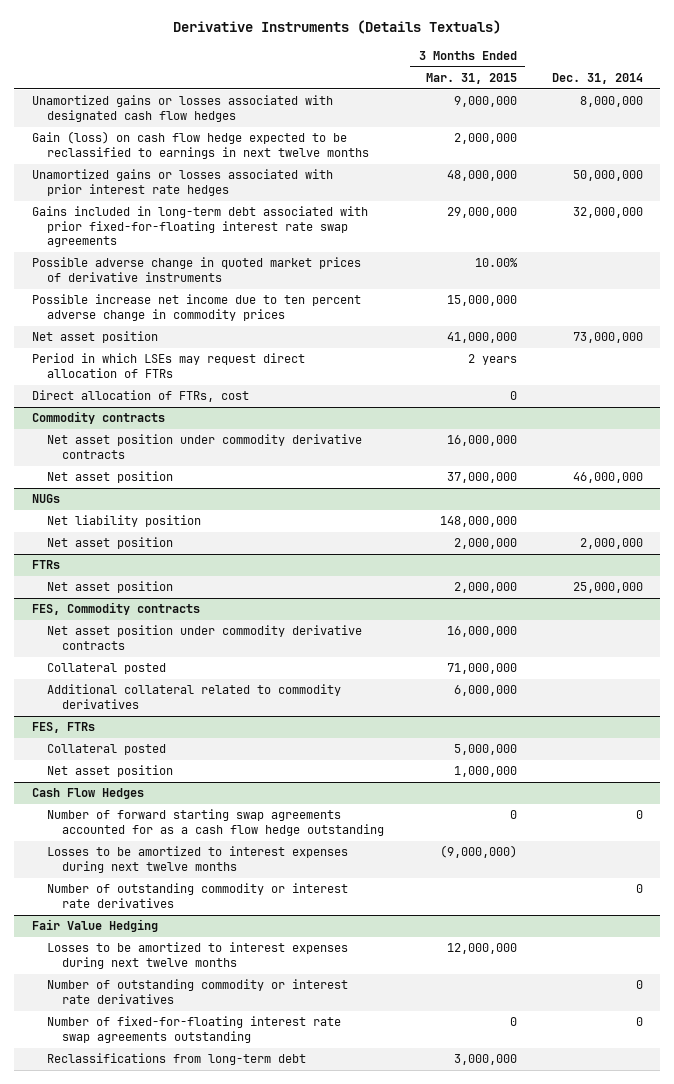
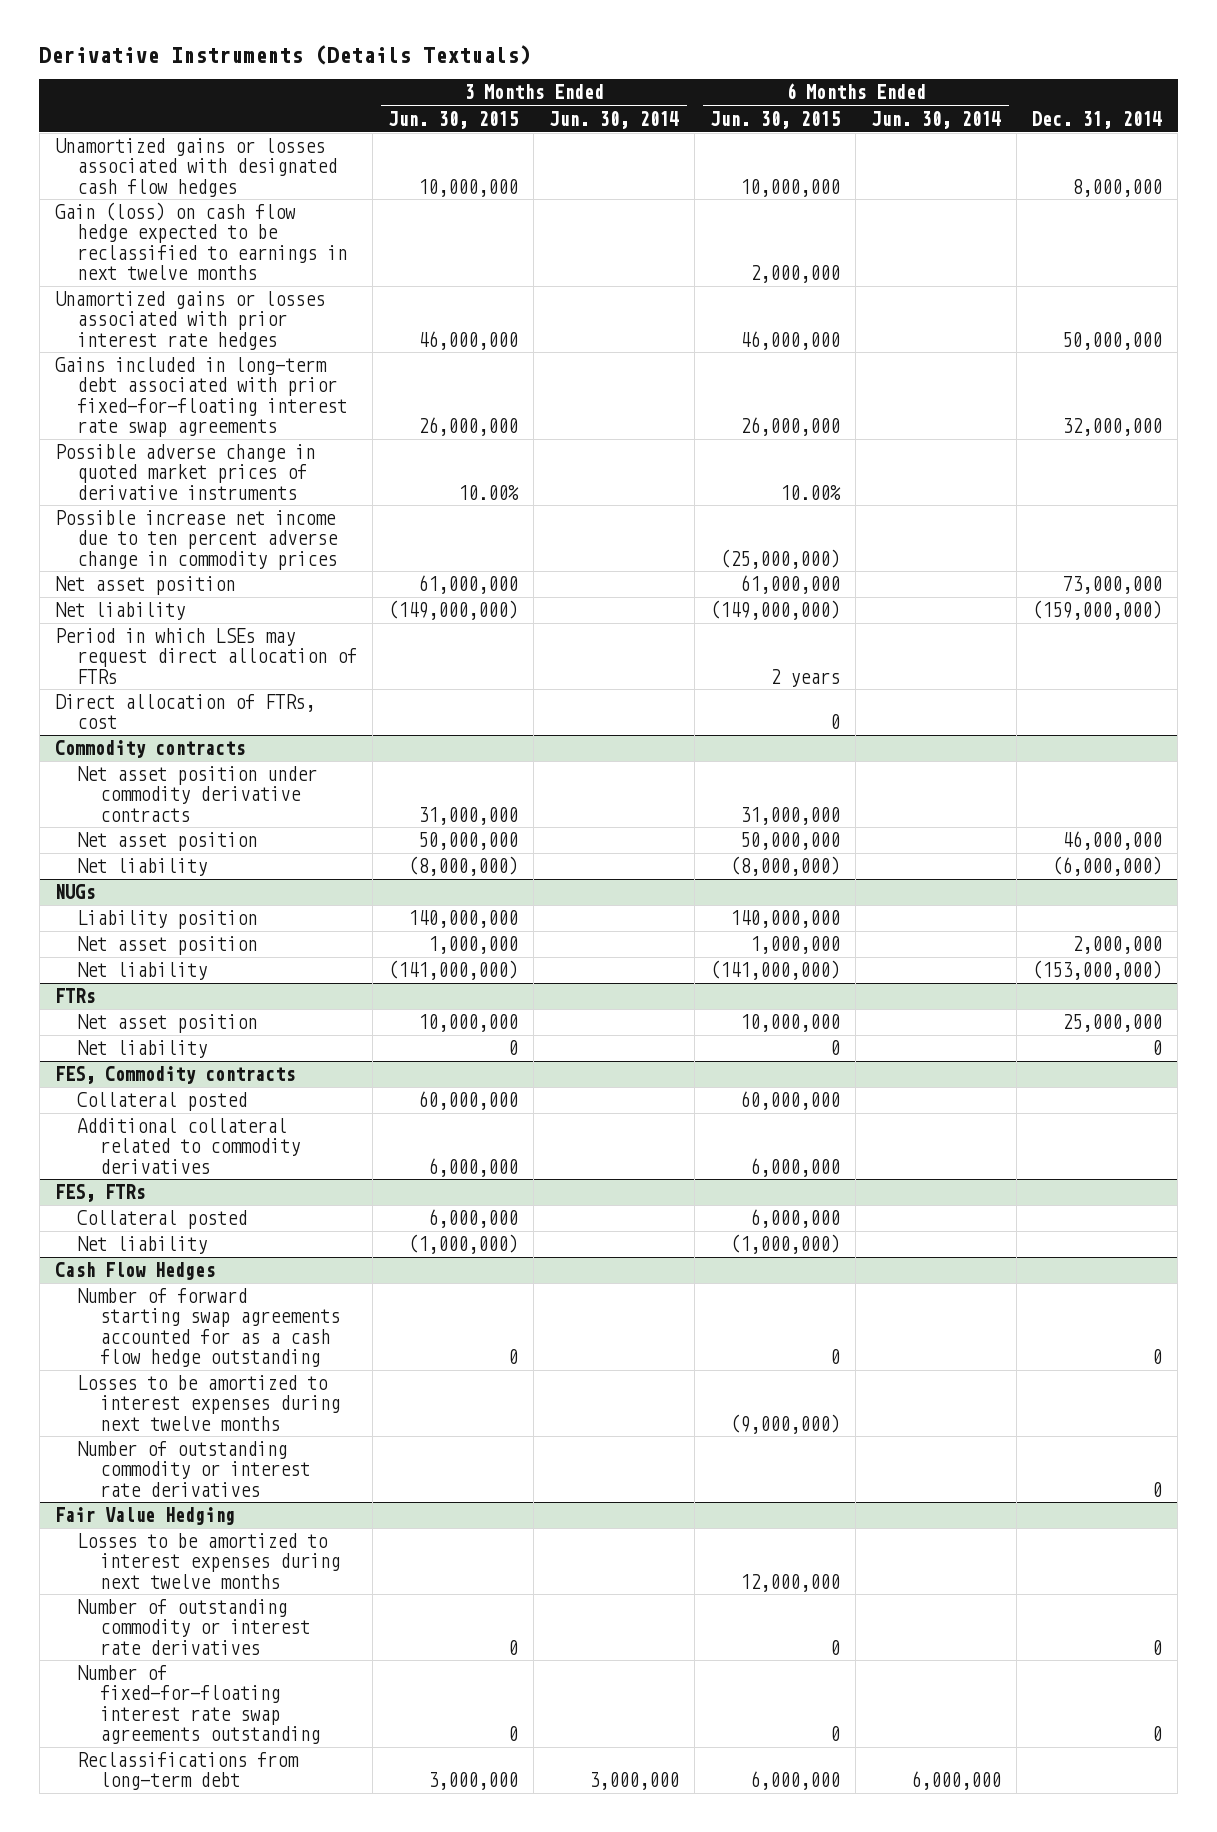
- | 3 Months Ended Mar. 31, 2015 | Dec. 31, 2014
+ | 3 Months Ended Jun. 30, 2015 | 3 Months Ended Jun. 30, 2014 | 6 Months Ended Jun. 30, 2015 | 6 Months Ended Jun. 30, 2014 | Dec. 31, 2014
+ Net liability | (149,000,000) | | (149,000,000) | | (159,000,000)
@ Commodity contracts
+ Net liability | (8,000,000) | | (8,000,000) | | (6,000,000)
@ NUGs
- Net liability position | 148,000,000 |
+ Liability position | 140,000,000 | | 140,000,000 | |
+ Net liability | (141,000,000) | | (141,000,000) | | (153,000,000)
@ FTRs
+ Net liability | 0 | | 0 | | 0
@ FES, Commodity contracts
- Net asset position under commodity derivative contracts | 16,000,000 |
@ FES, FTRs
- Net asset position | 1,000,000 |
+ Net liability | (1,000,000) | | (1,000,000) | |

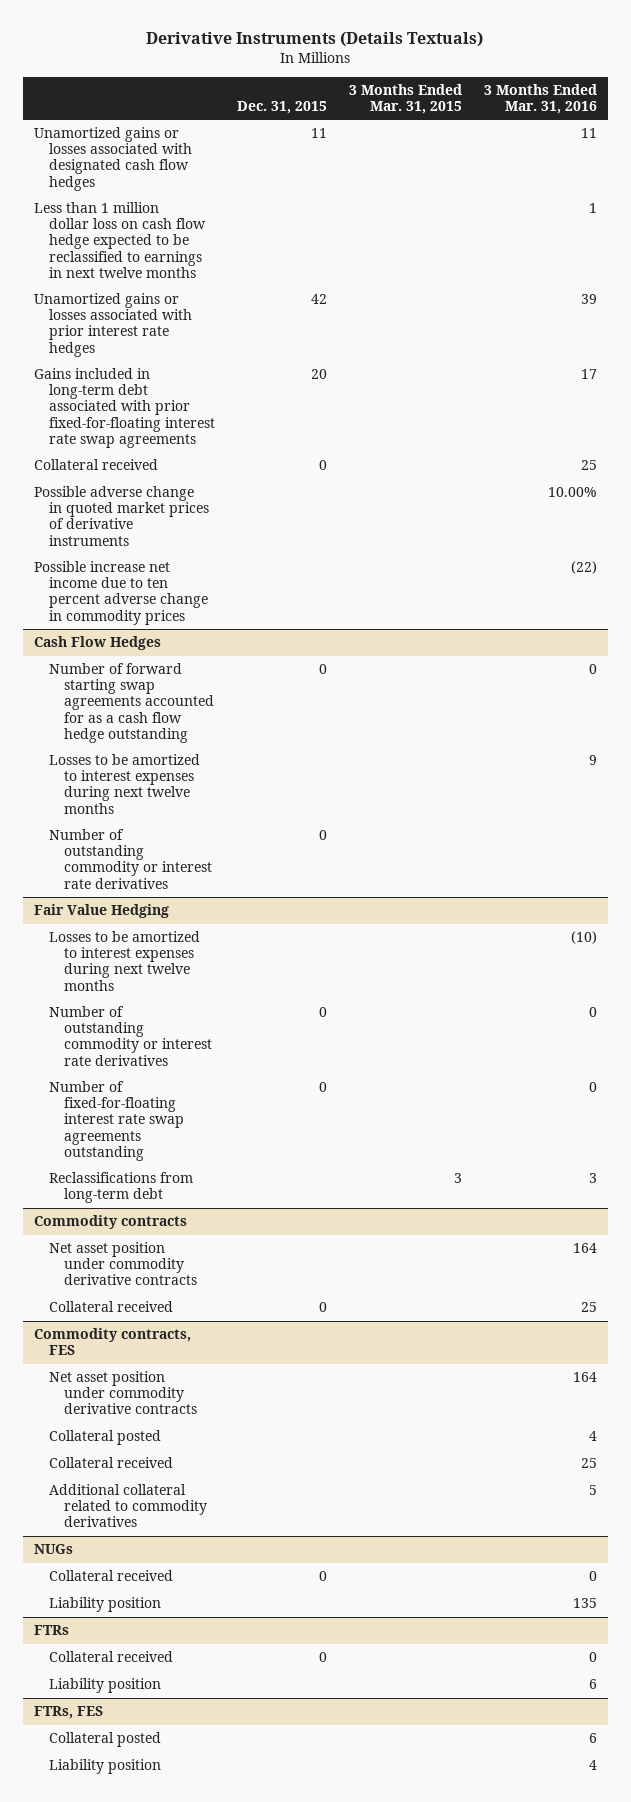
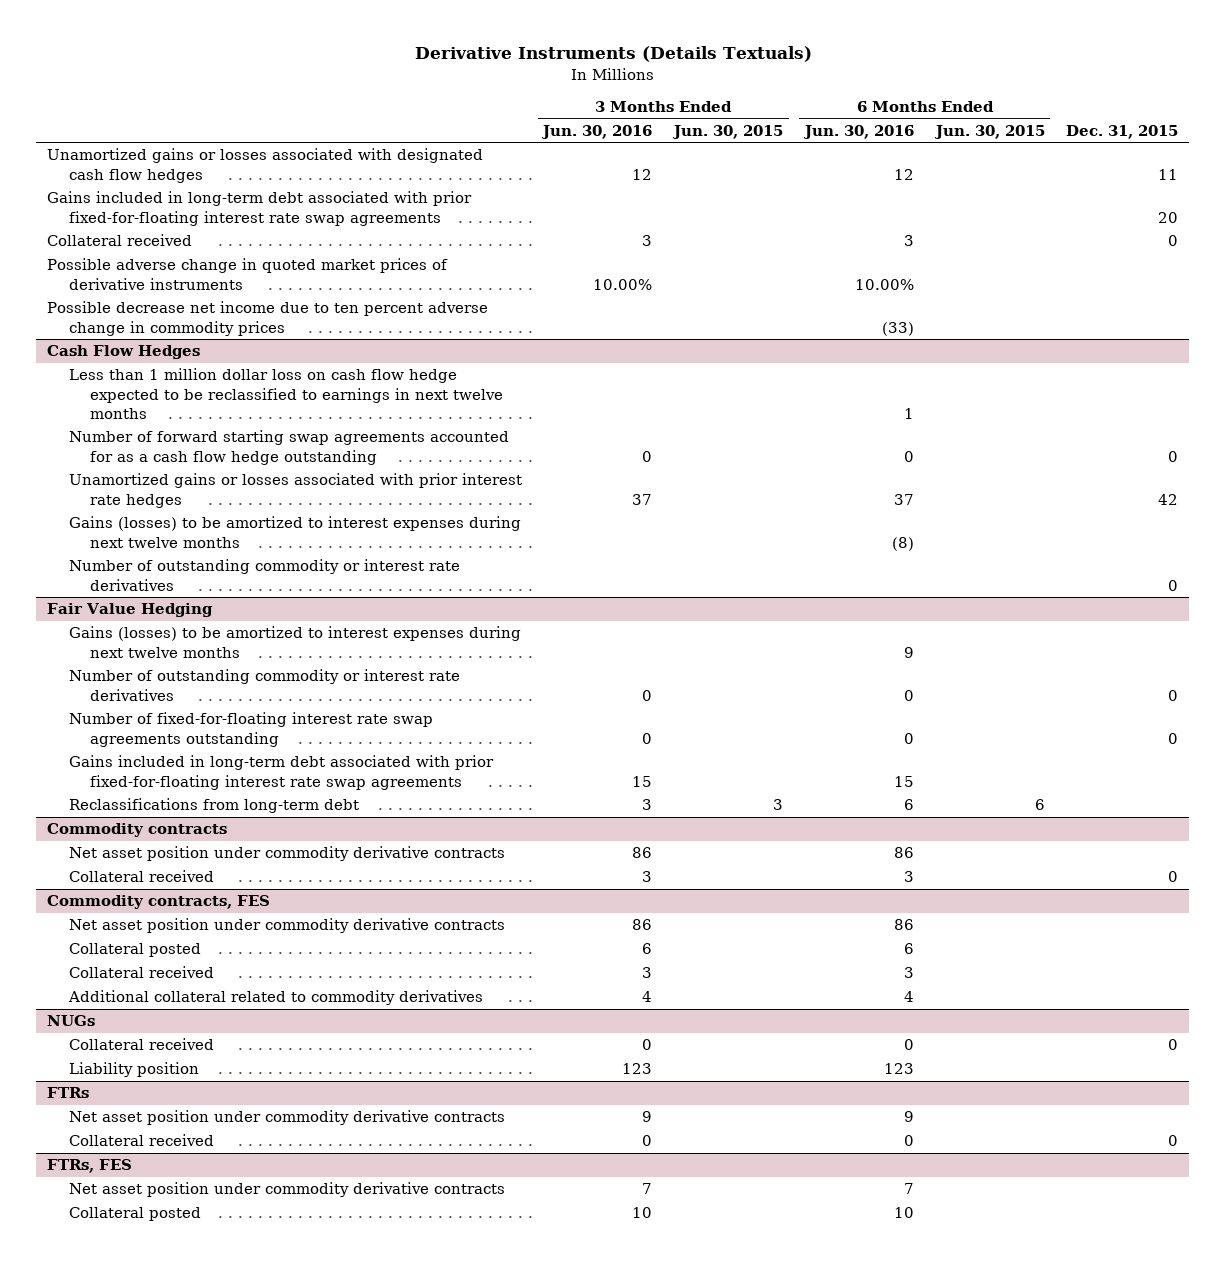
- | Dec. 31, 2015 | 3 Months Ended Mar. 31, 2015 | 3 Months Ended Mar. 31, 2016
+ | 3 Months Ended Jun. 30, 2016 | 3 Months Ended Jun. 30, 2015 | 6 Months Ended Jun. 30, 2016 | 6 Months Ended Jun. 30, 2015 | Dec. 31, 2015
- Less than 1 million dollar loss on cash flow hedge expected to be reclassified to earnings in next twelve months | | | 1
- Unamortized gains or losses associated with prior interest rate hedges | 42 | | 39
- Possible increase net income due to ten percent adverse change in commodity prices | | | (22)
+ Possible decrease net income due to ten percent adverse change in commodity prices | | | (33) | |
@ Cash Flow Hedges
+ Less than 1 million dollar loss on cash flow hedge expected to be reclassified to earnings in next twelve months | | | 1 | |
- Losses to be amortized to interest expenses during next twelve months | | | 9
+ Unamortized gains or losses associated with prior interest rate hedges | 37 | | 37 | | 42
+ Gains (losses) to be amortized to interest expenses during next twelve months | | | (8) | |
@ Fair Value Hedging
- Losses to be amortized to interest expenses during next twelve months | | | (10)
+ Gains (losses) to be amortized to interest expenses during next twelve months | | | 9 | |
+ Gains included in long-term debt associated with prior fixed-for-floating interest rate swap agreements | 15 | | 15 | |
@ FTRs
+ Net asset position under commodity derivative contracts | 9 | | 9 | |
- Liability position | | | 6
@ FTRs, FES
+ Net asset position under commodity derivative contracts | 7 | | 7 | |
- Liability position | | | 4

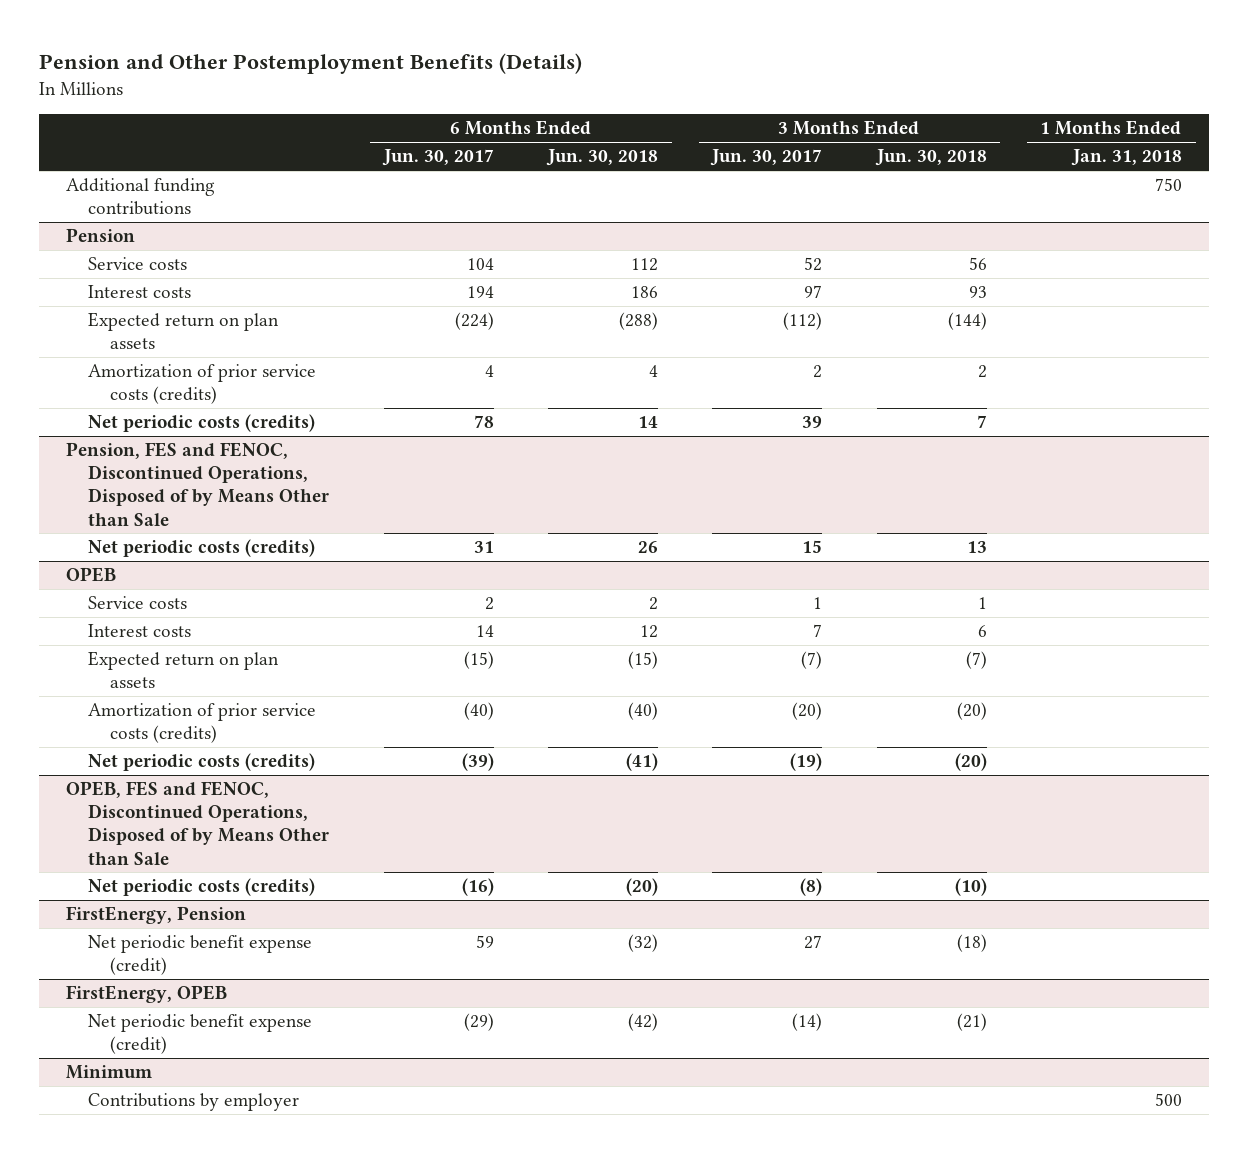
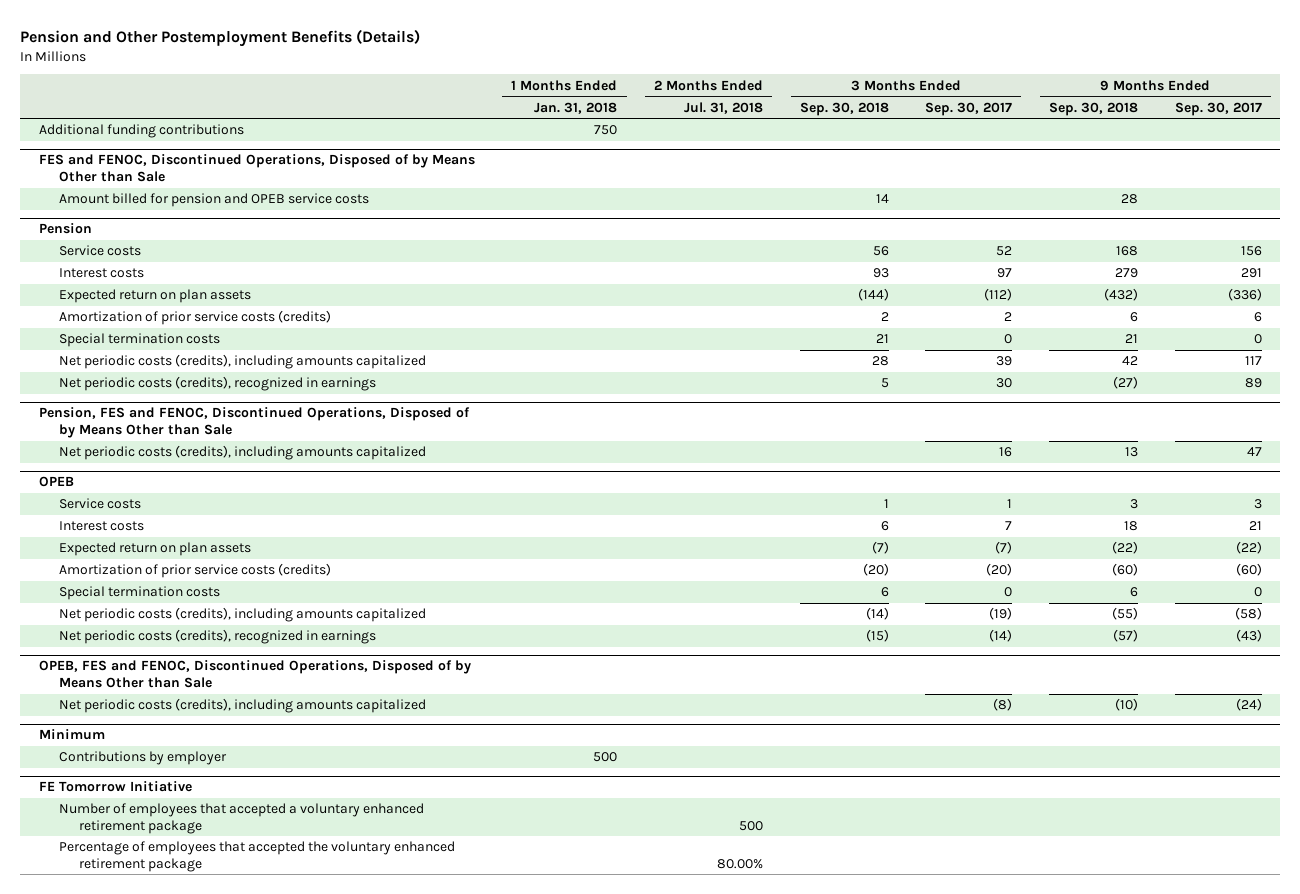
- | 6 Months Ended Jun. 30, 2017 | 6 Months Ended Jun. 30, 2018 | 3 Months Ended Jun. 30, 2017 | 3 Months Ended Jun. 30, 2018 | 1 Months Ended Jan. 31, 2018
+ | 1 Months Ended Jan. 31, 2018 | 2 Months Ended Jul. 31, 2018 | 3 Months Ended Sep. 30, 2018 | 3 Months Ended Sep. 30, 2017 | 9 Months Ended Sep. 30, 2018 | 9 Months Ended Sep. 30, 2017
+ FES and FENOC, Discontinued Operations, Disposed of by Means Other than Sale
+ Amount billed for pension and OPEB service costs | | | 14 | | 28 |
@ Pension
- Net periodic costs (credits) | 78 | 14 | 39 | 7 |
+ Special termination costs | | | 21 | 0 | 21 | 0
+ Net periodic costs (credits), including amounts capitalized | | | 28 | 39 | 42 | 117
+ Net periodic costs (credits), recognized in earnings | | | 5 | 30 | (27) | 89
@ Pension, FES and FENOC, Discontinued Operations, Disposed of by Means Other than Sale
- Net periodic costs (credits) | 31 | 26 | 15 | 13 |
+ Net periodic costs (credits), including amounts capitalized | | | | 16 | 13 | 47
@ OPEB
- Net periodic costs (credits) | (39) | (41) | (19) | (20) |
+ Special termination costs | | | 6 | 0 | 6 | 0
+ Net periodic costs (credits), including amounts capitalized | | | (14) | (19) | (55) | (58)
+ Net periodic costs (credits), recognized in earnings | | | (15) | (14) | (57) | (43)
@ OPEB, FES and FENOC, Discontinued Operations, Disposed of by Means Other than Sale
- Net periodic costs (credits) | (16) | (20) | (8) | (10) |
- FirstEnergy, Pension
- Net periodic benefit expense (credit) | 59 | (32) | 27 | (18) |
- FirstEnergy, OPEB
- Net periodic benefit expense (credit) | (29) | (42) | (14) | (21) |
@ OPEB, FES and FENOC, Discontinued Operations, Disposed of by Means Other than Sale
+ Net periodic costs (credits), including amounts capitalized | | | | (8) | (10) | (24)
+ FE Tomorrow Initiative
+ Number of employees that accepted a voluntary enhanced retirement package | | 500 | | | |
+ Percentage of employees that accepted the voluntary enhanced retirement package | | 80.00% | | | |

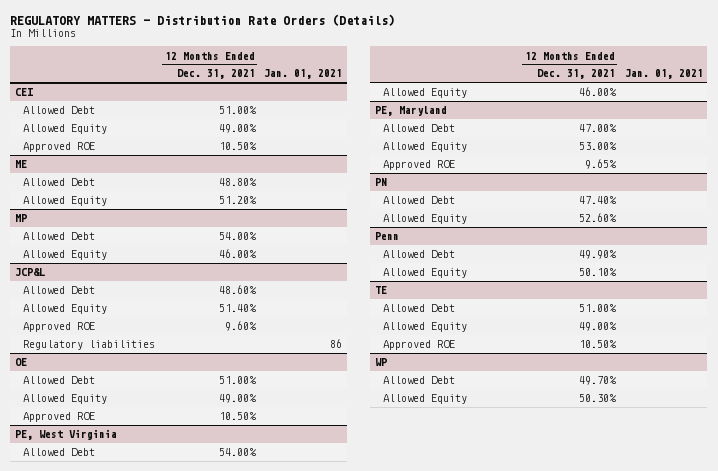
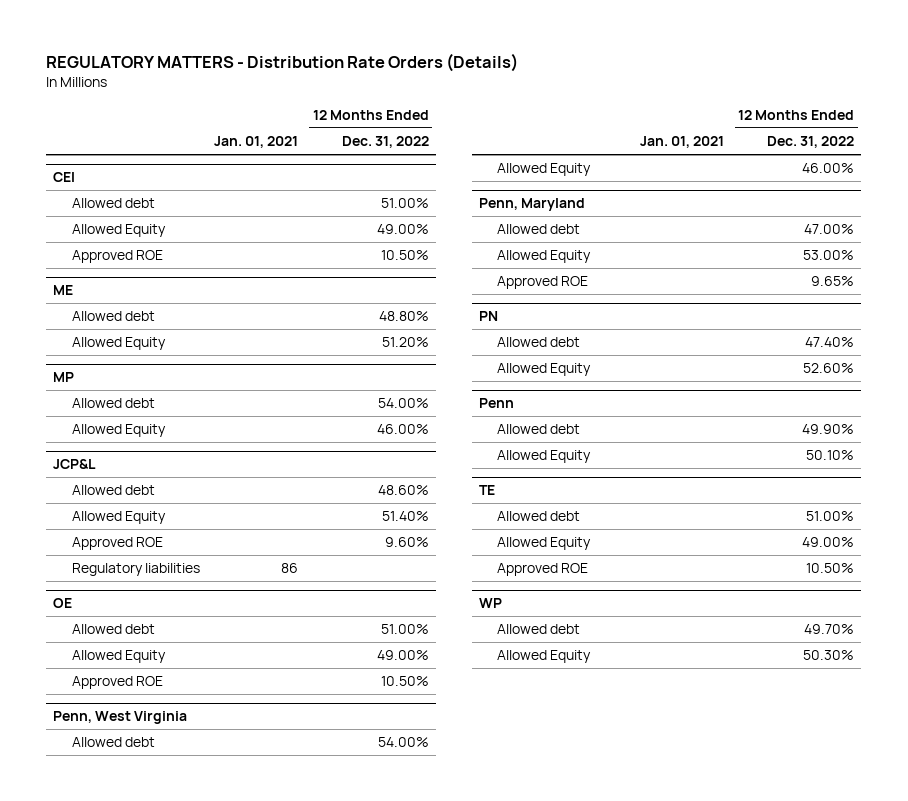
- | 12 Months Ended Dec. 31, 2021 | Jan. 01, 2021
+ | Jan. 01, 2021 | 12 Months Ended Dec. 31, 2022
@ CEI
- Allowed Debt | 51.00% |
+ Allowed debt | | 51.00%
@ ME
- Allowed Debt | 48.80% |
+ Allowed debt | | 48.80%
@ MP
- Allowed Debt | 54.00% |
+ Allowed debt | | 54.00%
@ JCP&L
- Allowed Debt | 48.60% |
+ Allowed debt | | 48.60%
@ OE
- Allowed Debt | 51.00% |
+ Allowed debt | | 51.00%
- PE, West Virginia
- Allowed Debt | 54.00% |
+ Penn, West Virginia
+ Allowed debt | | 54.00%
- PE, Maryland
- Allowed Debt | 47.00% |
- Allowed Equity | 53.00% |
- Approved ROE | 9.65% |
+ Penn, Maryland
+ Allowed debt | | 47.00%
+ Allowed Equity | | 53.00%
+ Approved ROE | | 9.65%
@ PN
- Allowed Debt | 47.40% |
+ Allowed debt | | 47.40%
@ Penn
- Allowed Debt | 49.90% |
+ Allowed debt | | 49.90%
@ TE
- Allowed Debt | 51.00% |
+ Allowed debt | | 51.00%
@ WP
- Allowed Debt | 49.70% |
+ Allowed debt | | 49.70%

